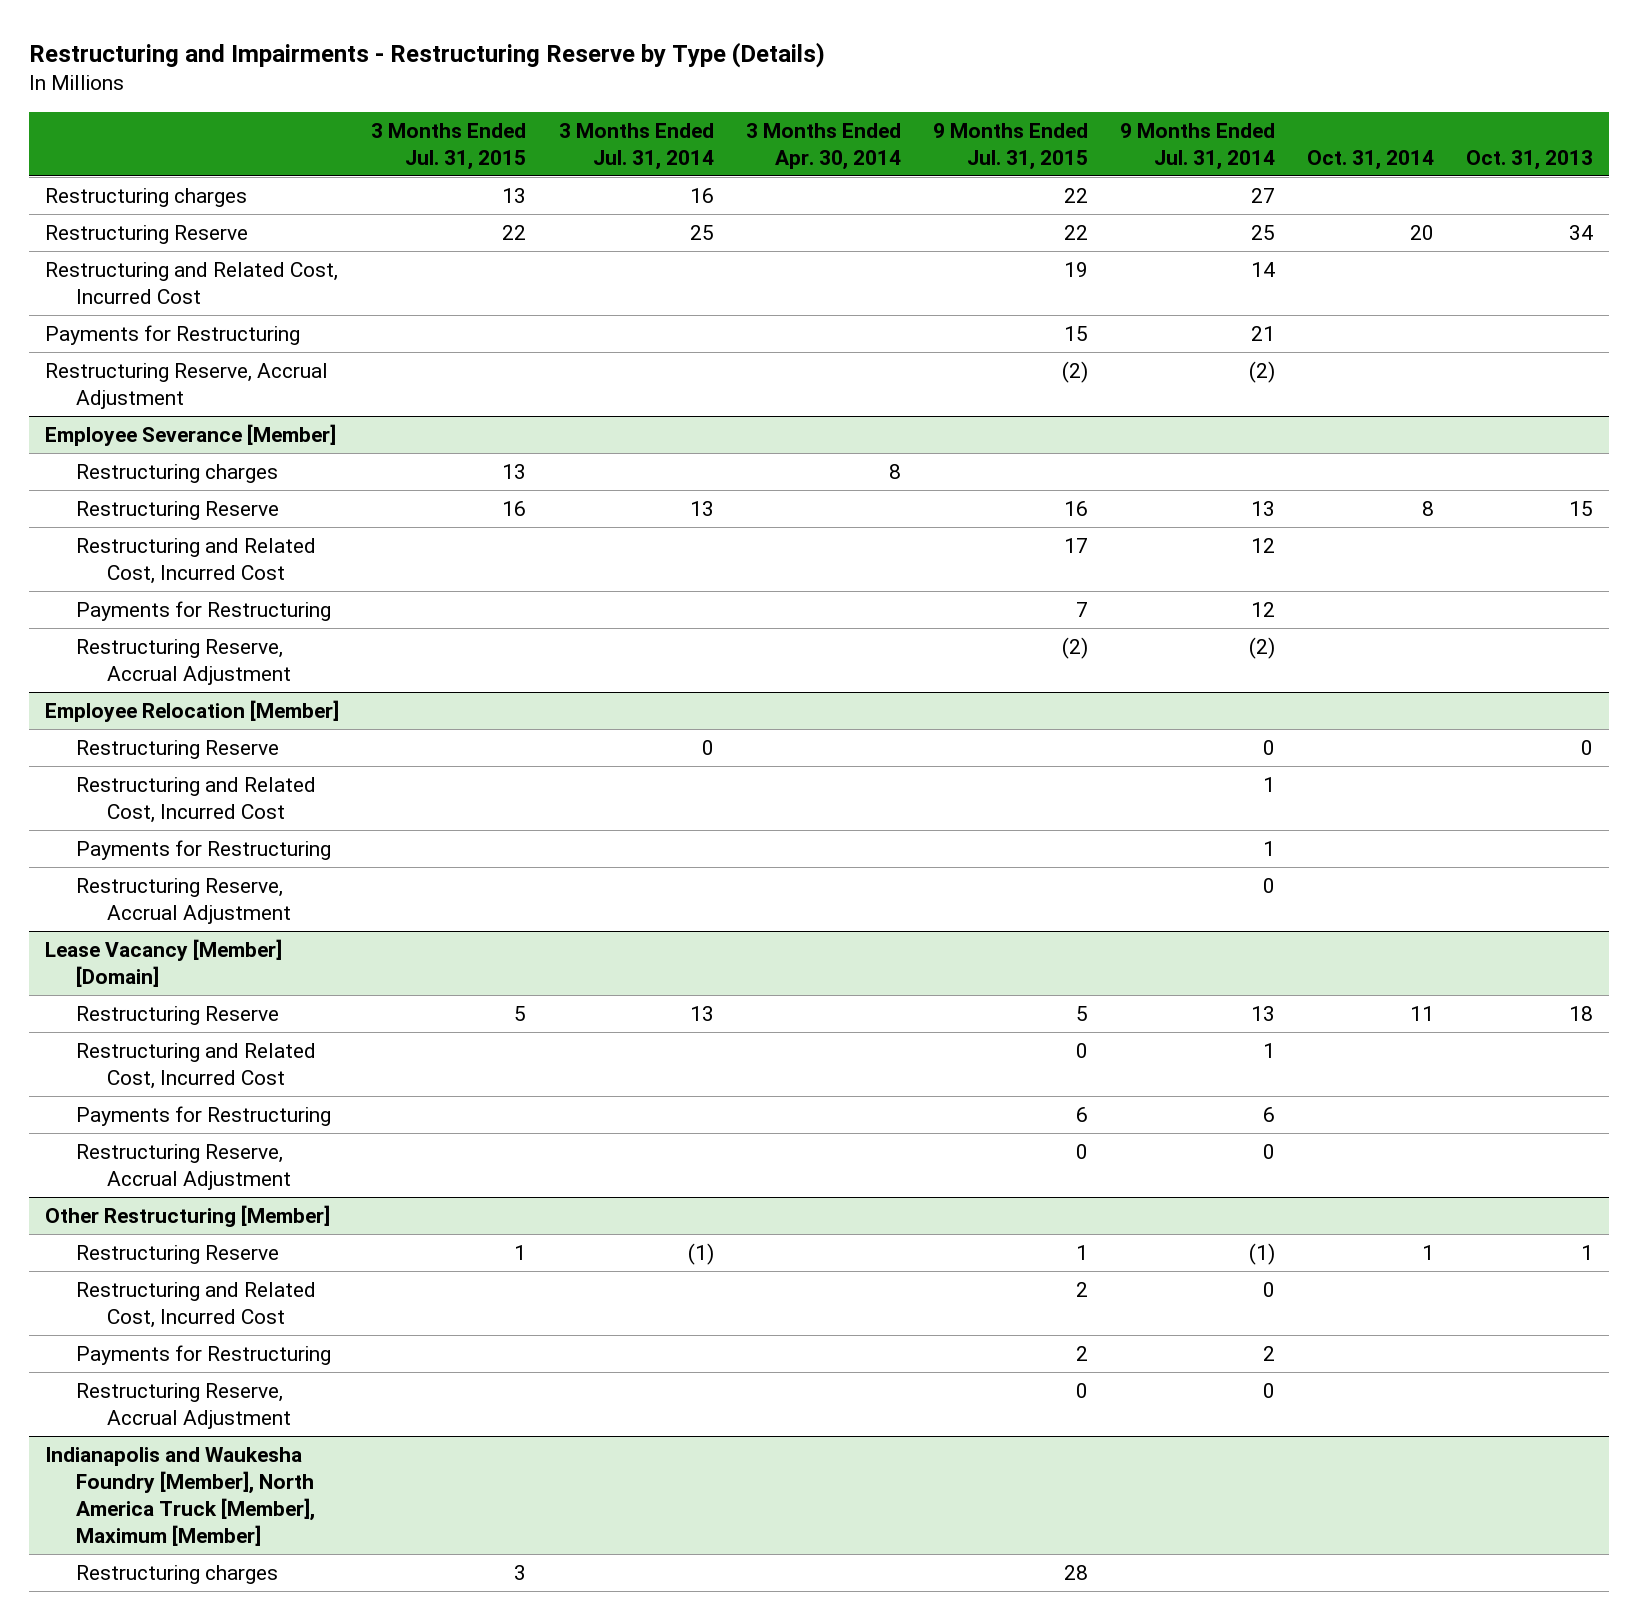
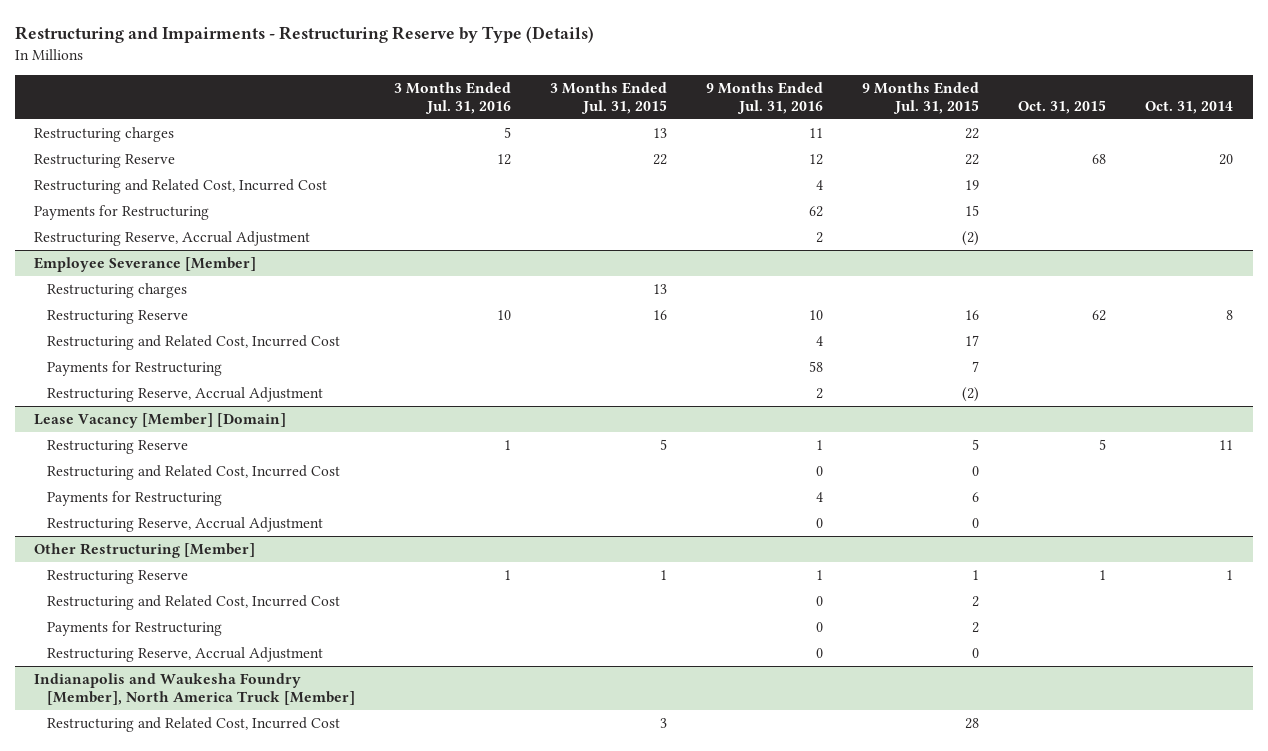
- | 3 Months Ended Jul. 31, 2015 | 3 Months Ended Jul. 31, 2014 | 3 Months Ended Apr. 30, 2014 | 9 Months Ended Jul. 31, 2015 | 9 Months Ended Jul. 31, 2014 | Oct. 31, 2014 | Oct. 31, 2013
+ | 3 Months Ended Jul. 31, 2016 | 3 Months Ended Jul. 31, 2015 | 9 Months Ended Jul. 31, 2016 | 9 Months Ended Jul. 31, 2015 | Oct. 31, 2015 | Oct. 31, 2014
- Employee Relocation [Member]
- Restructuring Reserve | | 0 | | | 0 | | 0
- Restructuring and Related Cost, Incurred Cost | | | | | 1 | |
- Payments for Restructuring | | | | | 1 | |
- Restructuring Reserve, Accrual Adjustment | | | | | 0 | |
- Indianapolis and Waukesha Foundry [Member], North America Truck [Member], Maximum [Member]
- Restructuring charges | 3 | | | 28 | | |
+ Indianapolis and Waukesha Foundry [Member], North America Truck [Member]
+ Restructuring and Related Cost, Incurred Cost | | 3 | | 28 | |

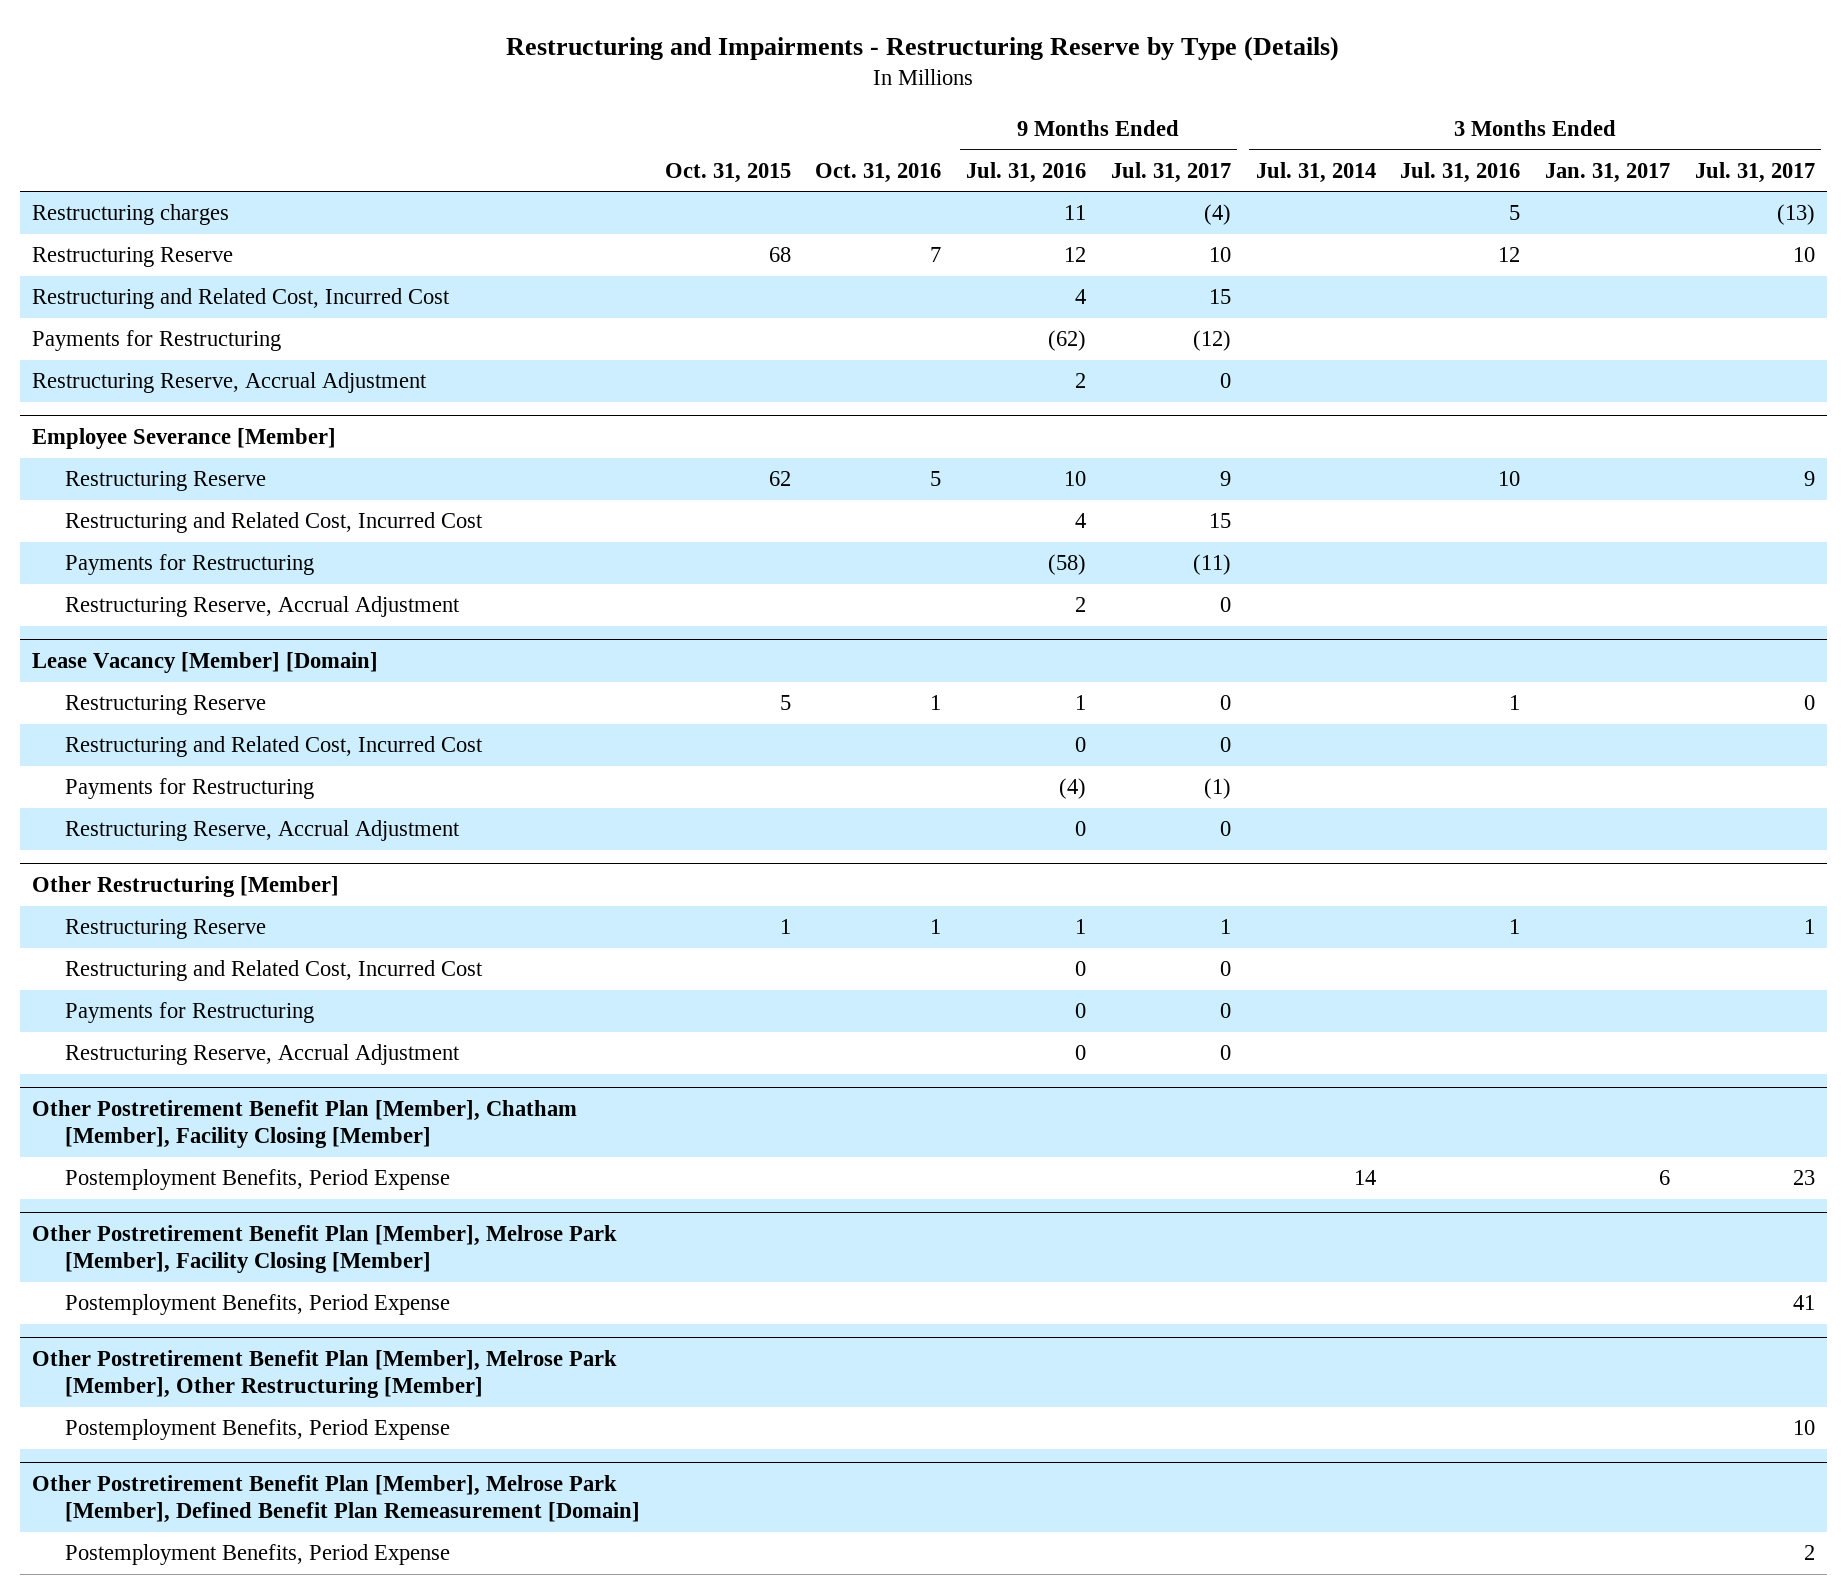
- | 3 Months Ended Jul. 31, 2016 | 3 Months Ended Jul. 31, 2015 | 9 Months Ended Jul. 31, 2016 | 9 Months Ended Jul. 31, 2015 | Oct. 31, 2015 | Oct. 31, 2014
+ | Oct. 31, 2015 | Oct. 31, 2016 | 9 Months Ended Jul. 31, 2016 | 9 Months Ended Jul. 31, 2017 | 3 Months Ended Jul. 31, 2014 | 3 Months Ended Jul. 31, 2016 | 3 Months Ended Jan. 31, 2017 | 3 Months Ended Jul. 31, 2017
- Payments for Restructuring | | | 62 | 15 | |
+ Payments for Restructuring | | | (62) | (12) | | | |
@ Employee Severance [Member]
- Restructuring charges | | 13 | | | |
- Payments for Restructuring | | | 58 | 7 | |
+ Payments for Restructuring | | | (58) | (11) | | | |
@ Lease Vacancy [Member] [Domain]
- Payments for Restructuring | | | 4 | 6 | |
+ Payments for Restructuring | | | (4) | (1) | | | |
- Indianapolis and Waukesha Foundry [Member], North America Truck [Member]
- Restructuring and Related Cost, Incurred Cost | | 3 | | 28 | |
+ Other Postretirement Benefit Plan [Member], Chatham [Member], Facility Closing [Member]
+ Postemployment Benefits, Period Expense | | | | | 14 | | 6 | 23
+ Other Postretirement Benefit Plan [Member], Melrose Park [Member], Facility Closing [Member]
+ Postemployment Benefits, Period Expense | | | | | | | | 41
+ Other Postretirement Benefit Plan [Member], Melrose Park [Member], Other Restructuring [Member]
+ Postemployment Benefits, Period Expense | | | | | | | | 10
+ Other Postretirement Benefit Plan [Member], Melrose Park [Member], Defined Benefit Plan Remeasurement [Domain]
+ Postemployment Benefits, Period Expense | | | | | | | | 2

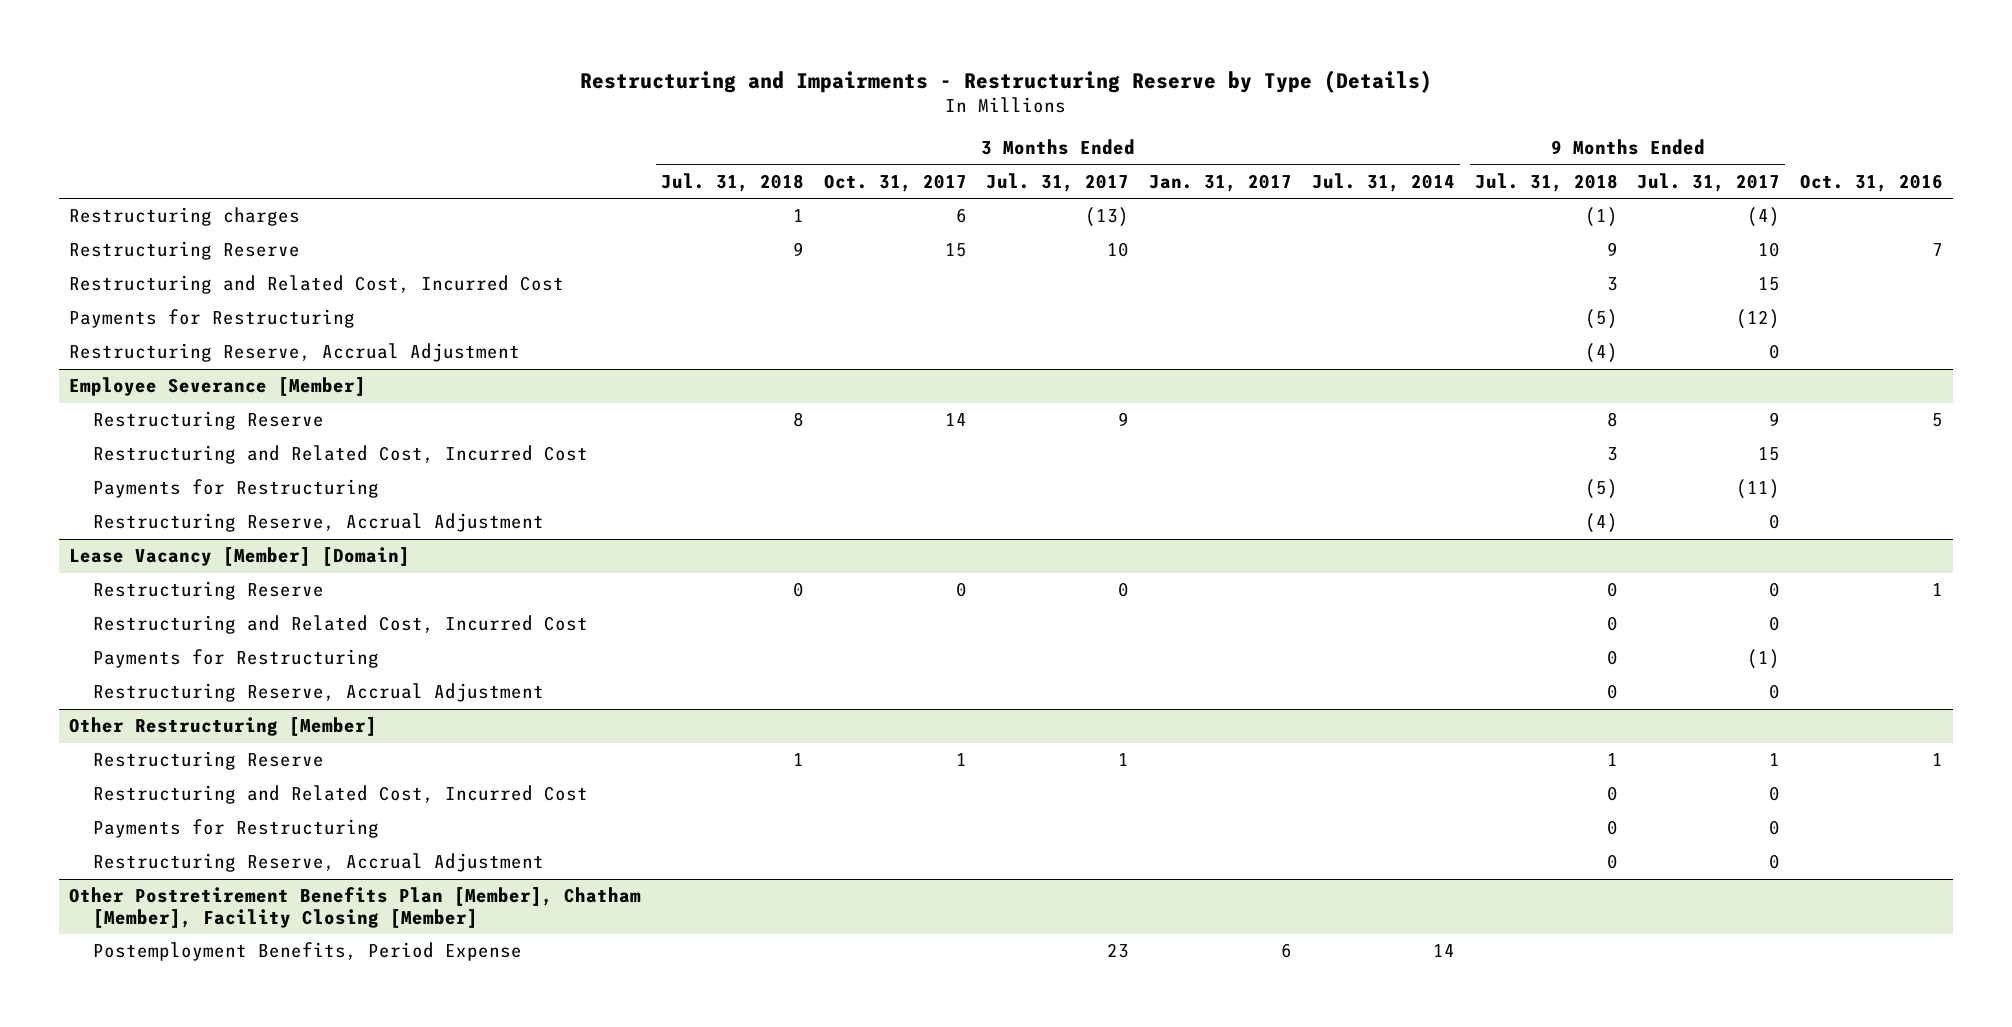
- | Oct. 31, 2015 | Oct. 31, 2016 | 9 Months Ended Jul. 31, 2016 | 9 Months Ended Jul. 31, 2017 | 3 Months Ended Jul. 31, 2014 | 3 Months Ended Jul. 31, 2016 | 3 Months Ended Jan. 31, 2017 | 3 Months Ended Jul. 31, 2017
+ | 3 Months Ended Jul. 31, 2018 | 3 Months Ended Oct. 31, 2017 | 3 Months Ended Jul. 31, 2017 | 3 Months Ended Jan. 31, 2017 | 3 Months Ended Jul. 31, 2014 | 9 Months Ended Jul. 31, 2018 | 9 Months Ended Jul. 31, 2017 | Oct. 31, 2016
- Other Postretirement Benefit Plan [Member], Chatham [Member], Facility Closing [Member]
+ Other Postretirement Benefits Plan [Member], Chatham [Member], Facility Closing [Member]
- Other Postretirement Benefit Plan [Member], Melrose Park [Member], Facility Closing [Member]
- Postemployment Benefits, Period Expense | | | | | | | | 41
- Other Postretirement Benefit Plan [Member], Melrose Park [Member], Other Restructuring [Member]
- Postemployment Benefits, Period Expense | | | | | | | | 10
- Other Postretirement Benefit Plan [Member], Melrose Park [Member], Defined Benefit Plan Remeasurement [Domain]
- Postemployment Benefits, Period Expense | | | | | | | | 2

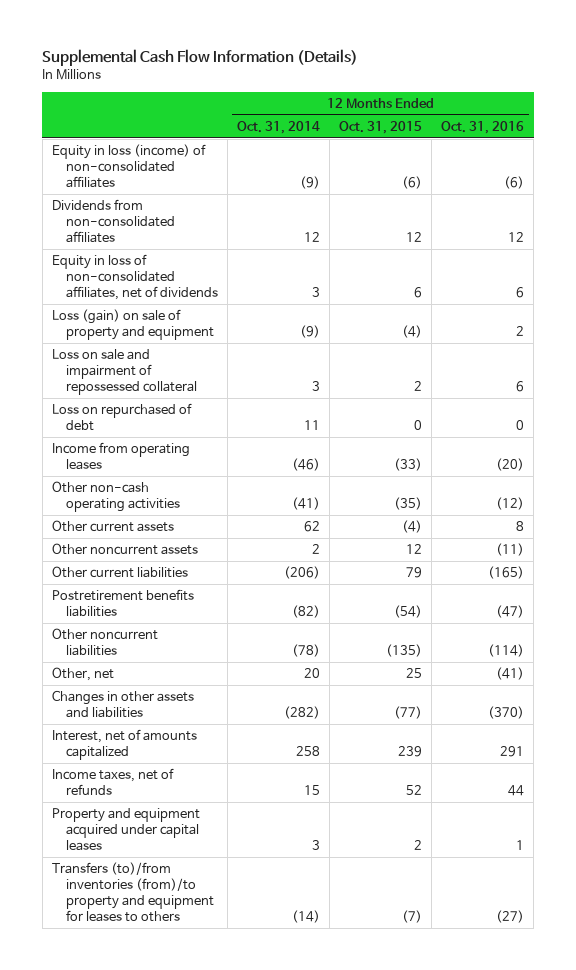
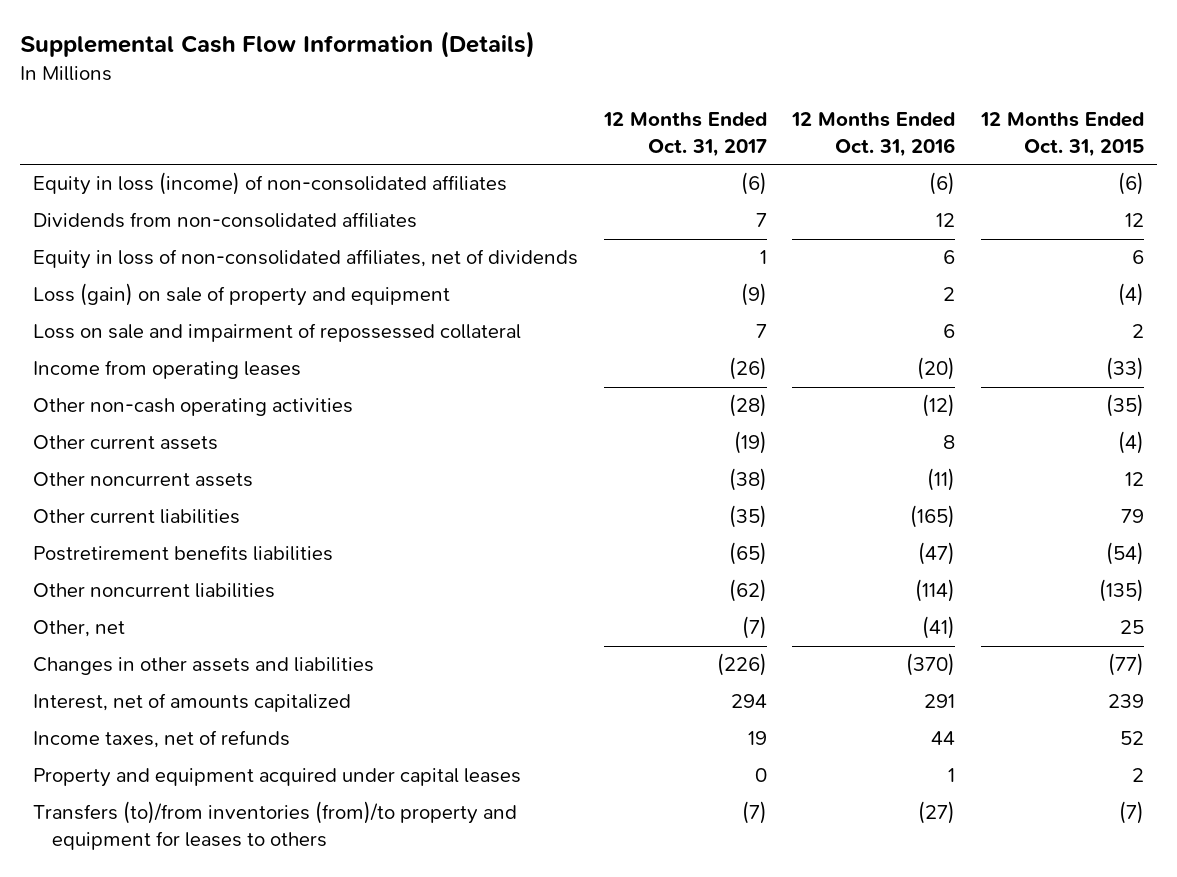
- | 12 Months Ended Oct. 31, 2014 | 12 Months Ended Oct. 31, 2015 | 12 Months Ended Oct. 31, 2016
+ | 12 Months Ended Oct. 31, 2017 | 12 Months Ended Oct. 31, 2016 | 12 Months Ended Oct. 31, 2015
- Loss on repurchased of debt | 11 | 0 | 0

